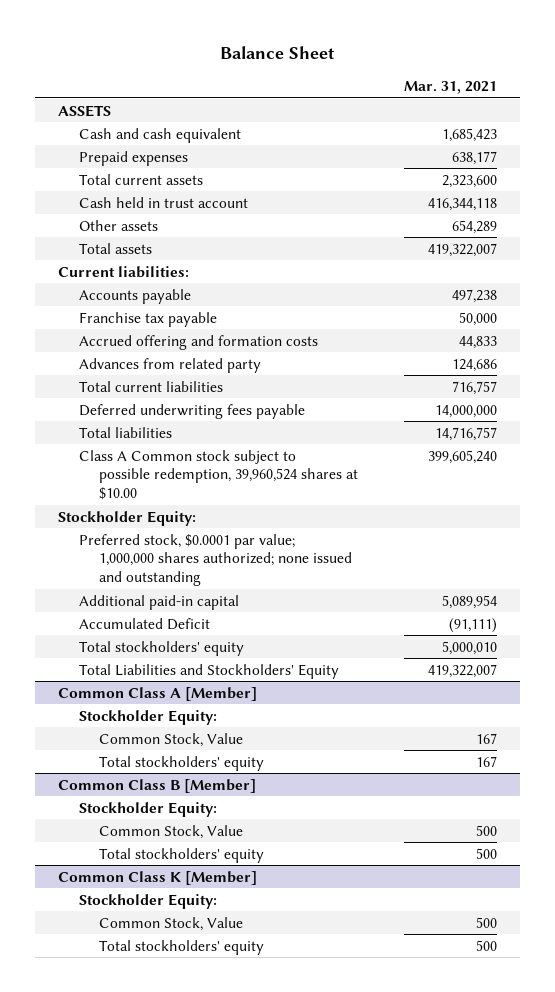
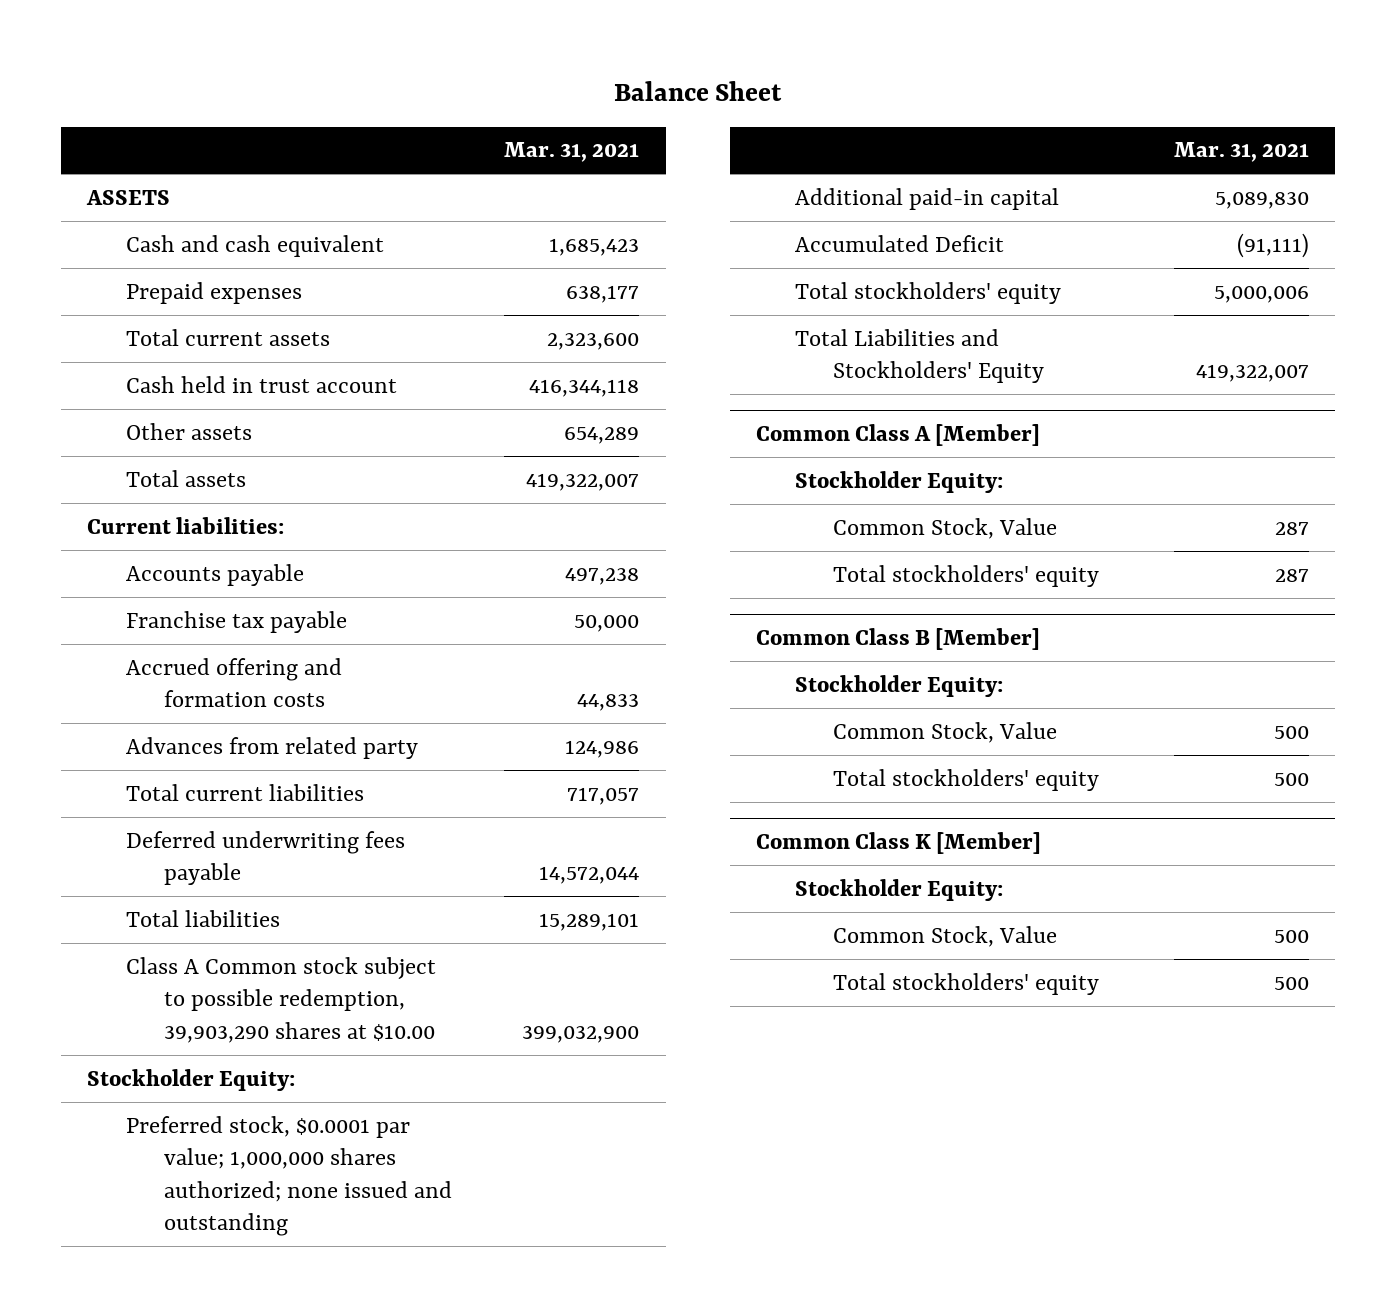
- Advances from related party | 124,686
- Total current liabilities | 716,757
- Deferred underwriting fees payable | 14,000,000
- Total liabilities | 14,716,757
- Class A Common stock subject to possible redemption, 39,960,524 shares at $10.00 | 399,605,240
+ Advances from related party | 124,986
+ Total current liabilities | 717,057
+ Deferred underwriting fees payable | 14,572,044
+ Total liabilities | 15,289,101
+ Class A Common stock subject to possible redemption, 39,903,290 shares at $10.00 | 399,032,900
- Additional paid-in capital | 5,089,954
+ Additional paid-in capital | 5,089,830
- Total stockholders' equity | 5,000,010
+ Total stockholders' equity | 5,000,006
@ Common Class A [Member]
- Common Stock, Value | 167
- Total stockholders' equity | 167
+ Common Stock, Value | 287
+ Total stockholders' equity | 287

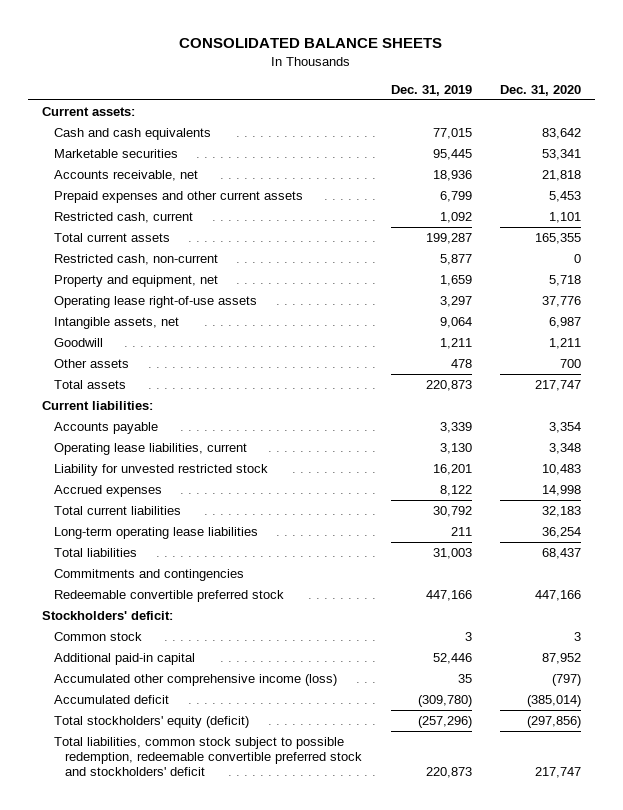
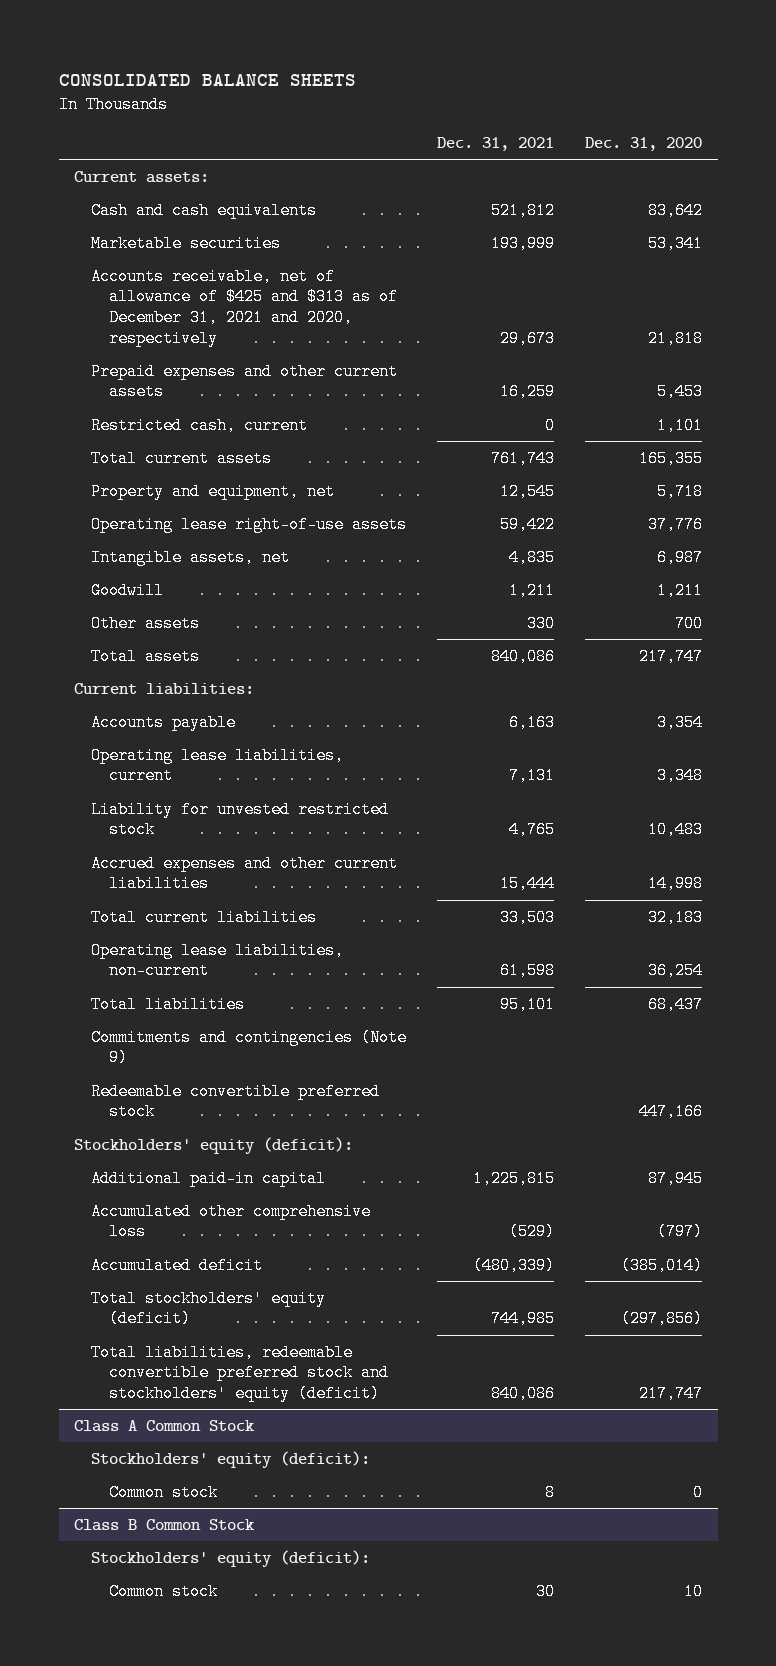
- | Dec. 31, 2019 | Dec. 31, 2020
+ | Dec. 31, 2021 | Dec. 31, 2020
- Accounts receivable, net | 18,936 | 21,818
+ Accounts receivable, net of allowance of $425 and $313 as of December 31, 2021 and 2020, respectively | 29,673 | 21,818
- Restricted cash, non-current | 5,877 | 0
- Accrued expenses | 8,122 | 14,998
+ Accrued expenses and other current liabilities | 15,444 | 14,998
- Long-term operating lease liabilities | 211 | 36,254
+ Operating lease liabilities, non-current | 61,598 | 36,254
- Commitments and contingencies
+ Commitments and contingencies (Note 9)
- Stockholders' deficit:
- Common stock | 3 | 3
- Additional paid-in capital | 52,446 | 87,952
- Accumulated other comprehensive income (loss) | 35 | (797)
+ Stockholders' equity (deficit):
+ Additional paid-in capital | 1,225,815 | 87,945
+ Accumulated other comprehensive loss | (529) | (797)
- Total liabilities, common stock subject to possible redemption, redeemable convertible preferred stock and stockholders' deficit | 220,873 | 217,747
+ Total liabilities, redeemable convertible preferred stock and stockholders' equity (deficit) | 840,086 | 217,747
+ Class A Common Stock
+ Stockholders' equity (deficit):
+ Common stock | 8 | 0
+ Class B Common Stock
+ Stockholders' equity (deficit):
+ Common stock | 30 | 10

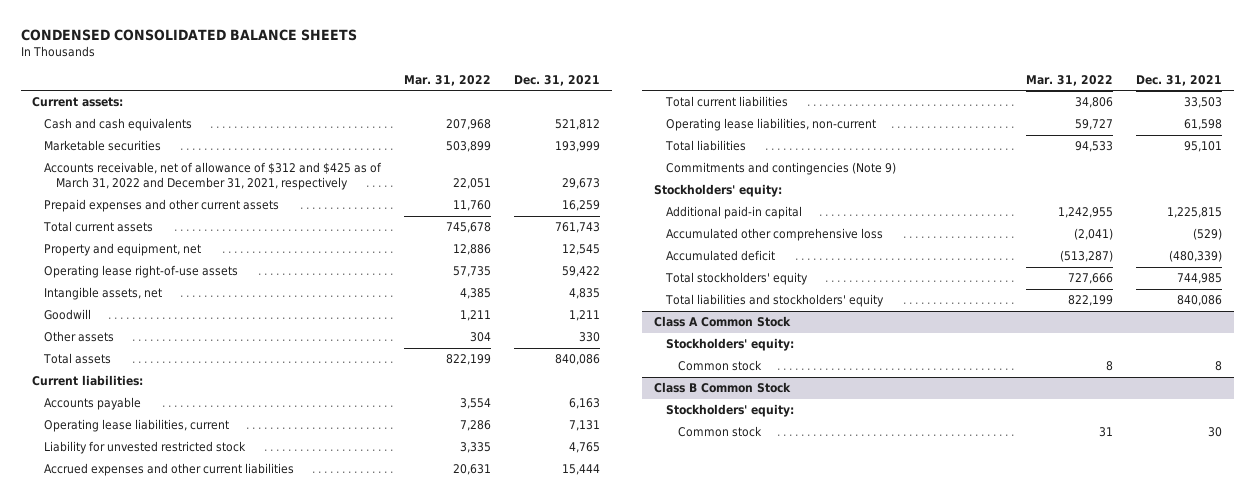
- CONSOLIDATED BALANCE SHEETS
+ CONDENSED CONSOLIDATED BALANCE SHEETS
- | Dec. 31, 2021 | Dec. 31, 2020
+ | Mar. 31, 2022 | Dec. 31, 2021
- Accounts receivable, net of allowance of $425 and $313 as of December 31, 2021 and 2020, respectively | 29,673 | 21,818
+ Accounts receivable, net of allowance of $312 and $425 as of March 31, 2022 and December 31, 2021, respectively | 22,051 | 29,673
- Restricted cash, current | 0 | 1,101
- Redeemable convertible preferred stock | | 447,166
- Stockholders' equity (deficit):
+ Stockholders' equity:
- Total stockholders' equity (deficit) | 744,985 | (297,856)
- Total liabilities, redeemable convertible preferred stock and stockholders' equity (deficit) | 840,086 | 217,747
+ Total stockholders' equity | 727,666 | 744,985
+ Total liabilities and stockholders' equity | 822,199 | 840,086
@ Class A Common Stock
- Stockholders' equity (deficit):
+ Stockholders' equity:
@ Class B Common Stock
- Stockholders' equity (deficit):
+ Stockholders' equity:

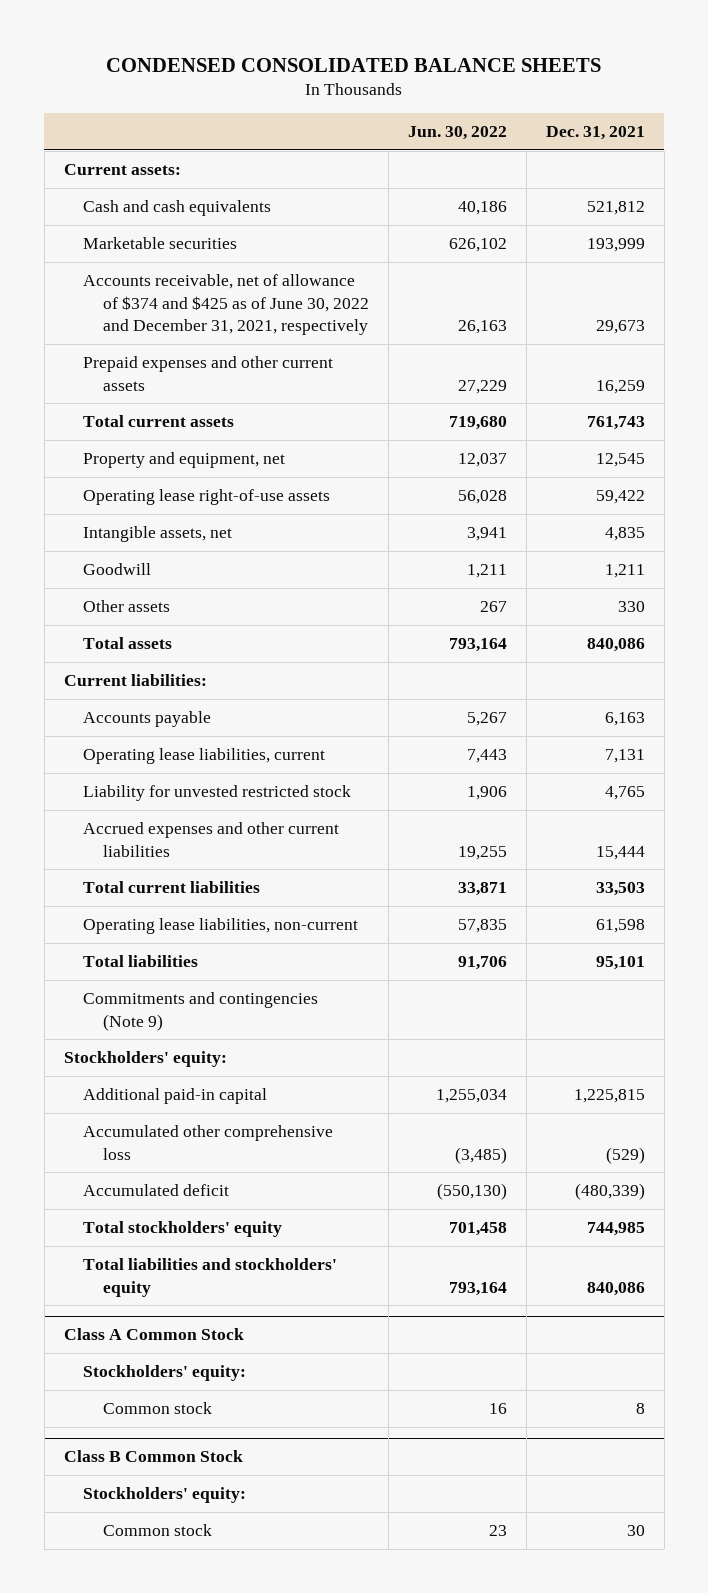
- | Mar. 31, 2022 | Dec. 31, 2021
+ | Jun. 30, 2022 | Dec. 31, 2021
- Accounts receivable, net of allowance of $312 and $425 as of March 31, 2022 and December 31, 2021, respectively | 22,051 | 29,673
+ Accounts receivable, net of allowance of $374 and $425 as of June 30, 2022 and December 31, 2021, respectively | 26,163 | 29,673

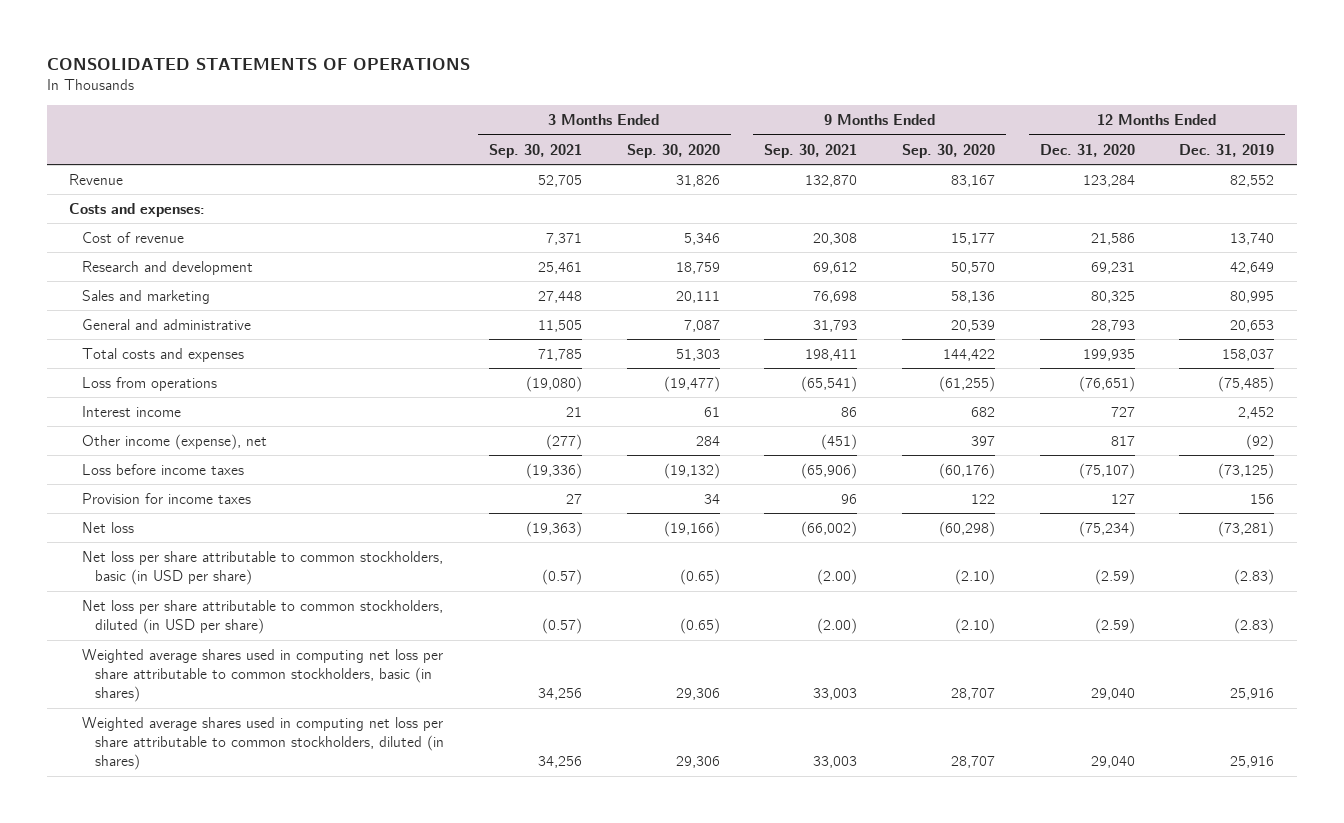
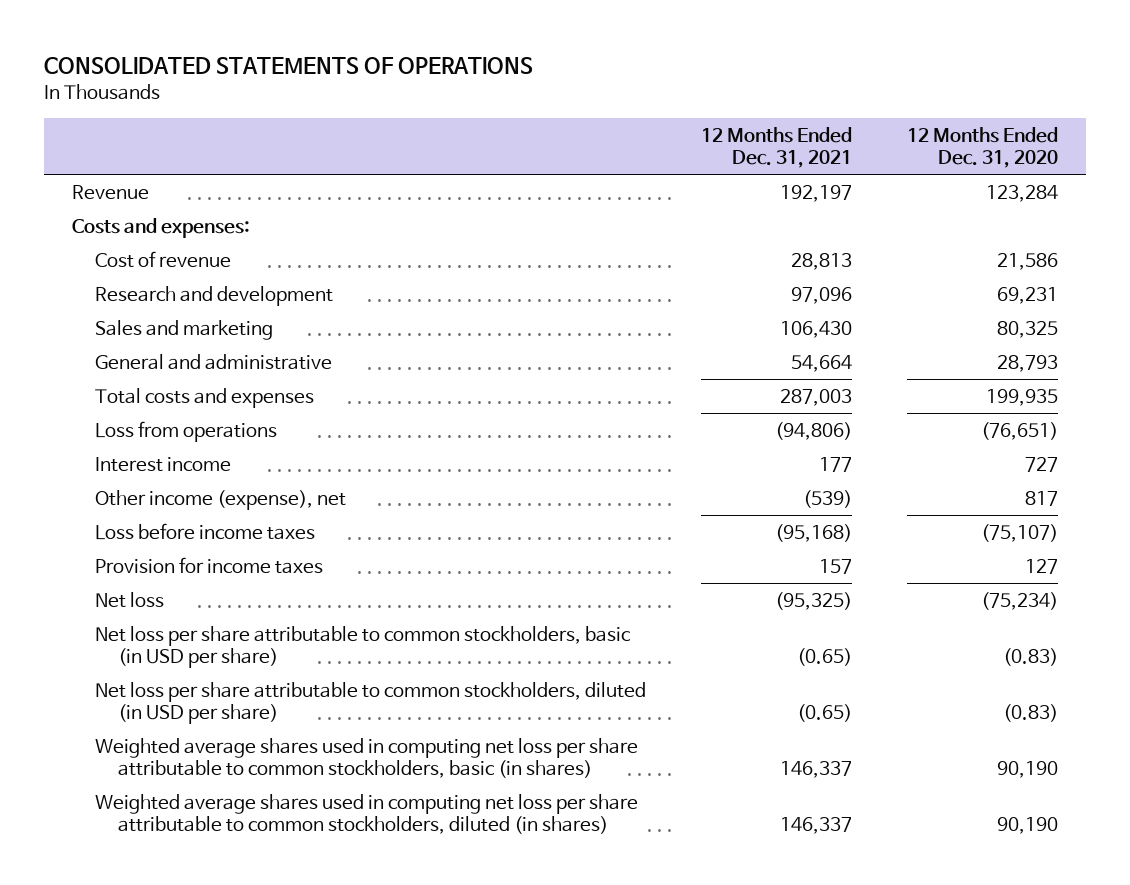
- | 3 Months Ended Sep. 30, 2021 | 3 Months Ended Sep. 30, 2020 | 9 Months Ended Sep. 30, 2021 | 9 Months Ended Sep. 30, 2020 | 12 Months Ended Dec. 31, 2020 | 12 Months Ended Dec. 31, 2019
+ | 12 Months Ended Dec. 31, 2021 | 12 Months Ended Dec. 31, 2020
- Net loss per share attributable to common stockholders, basic (in USD per share) | (0.57) | (0.65) | (2.00) | (2.10) | (2.59) | (2.83)
- Net loss per share attributable to common stockholders, diluted (in USD per share) | (0.57) | (0.65) | (2.00) | (2.10) | (2.59) | (2.83)
- Weighted average shares used in computing net loss per share attributable to common stockholders, basic (in shares) | 34,256 | 29,306 | 33,003 | 28,707 | 29,040 | 25,916
- Weighted average shares used in computing net loss per share attributable to common stockholders, diluted (in shares) | 34,256 | 29,306 | 33,003 | 28,707 | 29,040 | 25,916
+ Net loss per share attributable to common stockholders, basic (in USD per share) | (0.65) | (0.83)
+ Net loss per share attributable to common stockholders, diluted (in USD per share) | (0.65) | (0.83)
+ Weighted average shares used in computing net loss per share attributable to common stockholders, basic (in shares) | 146,337 | 90,190
+ Weighted average shares used in computing net loss per share attributable to common stockholders, diluted (in shares) | 146,337 | 90,190

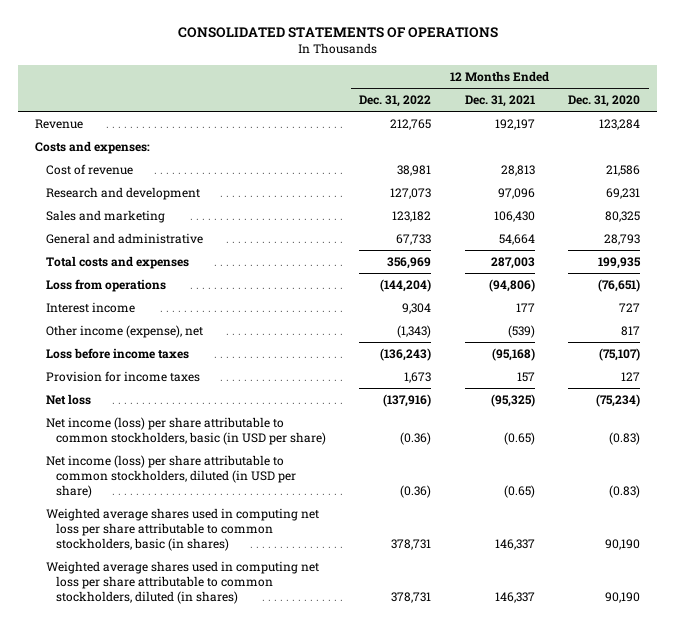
- | 12 Months Ended Dec. 31, 2021 | 12 Months Ended Dec. 31, 2020
+ | 12 Months Ended Dec. 31, 2022 | 12 Months Ended Dec. 31, 2021 | 12 Months Ended Dec. 31, 2020
- Net loss per share attributable to common stockholders, basic (in USD per share) | (0.65) | (0.83)
- Net loss per share attributable to common stockholders, diluted (in USD per share) | (0.65) | (0.83)
+ Net income (loss) per share attributable to common stockholders, basic (in USD per share) | (0.36) | (0.65) | (0.83)
+ Net income (loss) per share attributable to common stockholders, diluted (in USD per share) | (0.36) | (0.65) | (0.83)

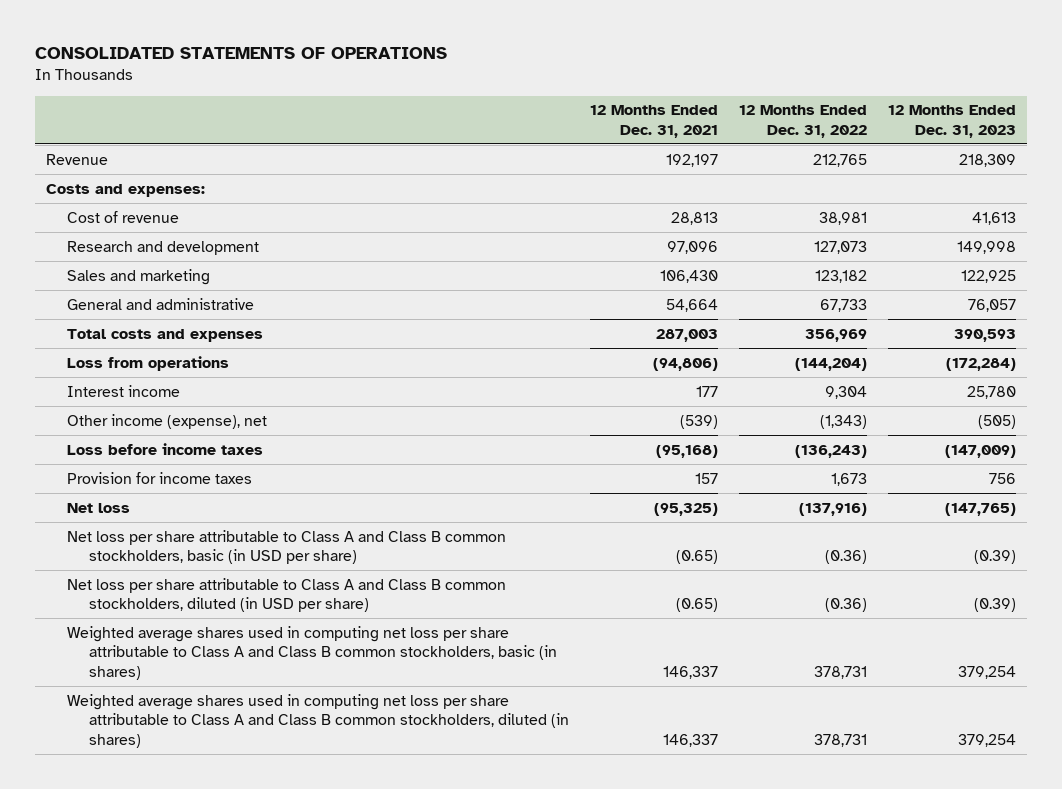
- | 12 Months Ended Dec. 31, 2022 | 12 Months Ended Dec. 31, 2021 | 12 Months Ended Dec. 31, 2020
+ | 12 Months Ended Dec. 31, 2021 | 12 Months Ended Dec. 31, 2022 | 12 Months Ended Dec. 31, 2023
- Net income (loss) per share attributable to common stockholders, basic (in USD per share) | (0.36) | (0.65) | (0.83)
- Net income (loss) per share attributable to common stockholders, diluted (in USD per share) | (0.36) | (0.65) | (0.83)
- Weighted average shares used in computing net loss per share attributable to common stockholders, basic (in shares) | 378,731 | 146,337 | 90,190
- Weighted average shares used in computing net loss per share attributable to common stockholders, diluted (in shares) | 378,731 | 146,337 | 90,190
+ Net loss per share attributable to Class A and Class B common stockholders, basic (in USD per share) | (0.65) | (0.36) | (0.39)
+ Net loss per share attributable to Class A and Class B common stockholders, diluted (in USD per share) | (0.65) | (0.36) | (0.39)
+ Weighted average shares used in computing net loss per share attributable to Class A and Class B common stockholders, basic (in shares) | 146,337 | 378,731 | 379,254
+ Weighted average shares used in computing net loss per share attributable to Class A and Class B common stockholders, diluted (in shares) | 146,337 | 378,731 | 379,254

